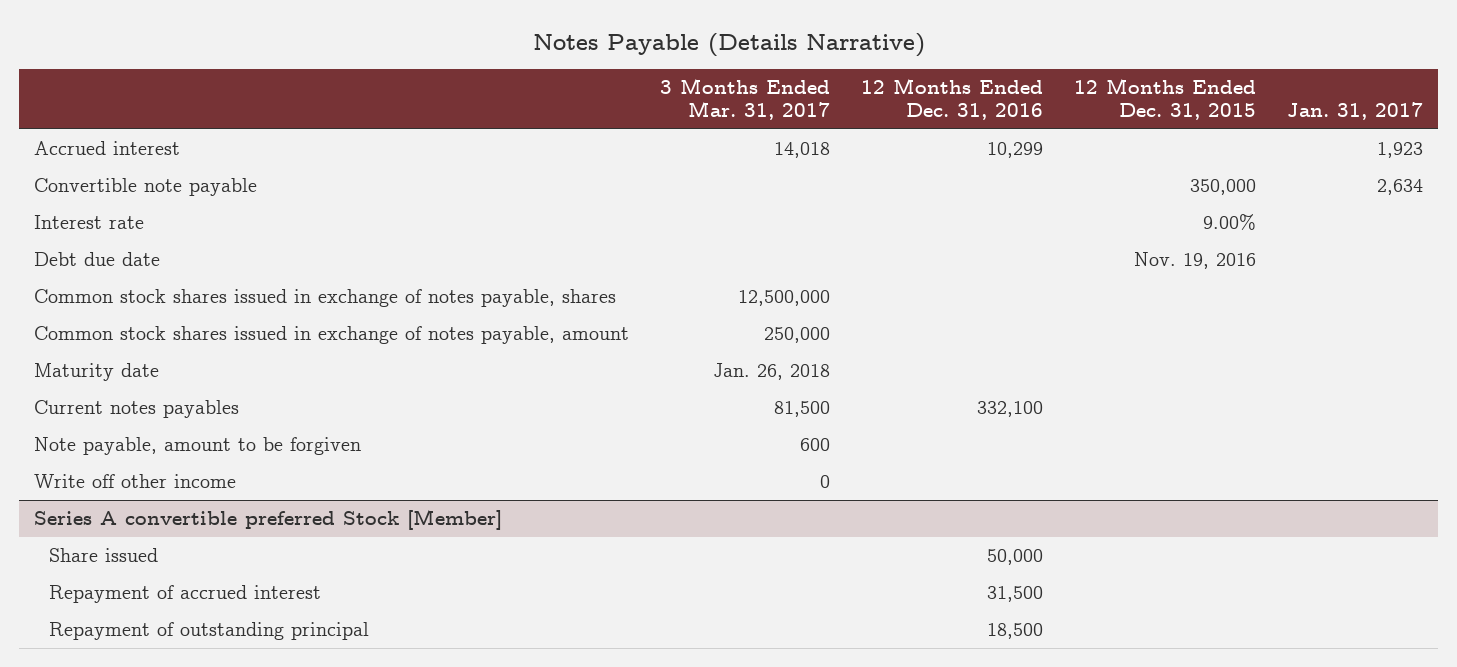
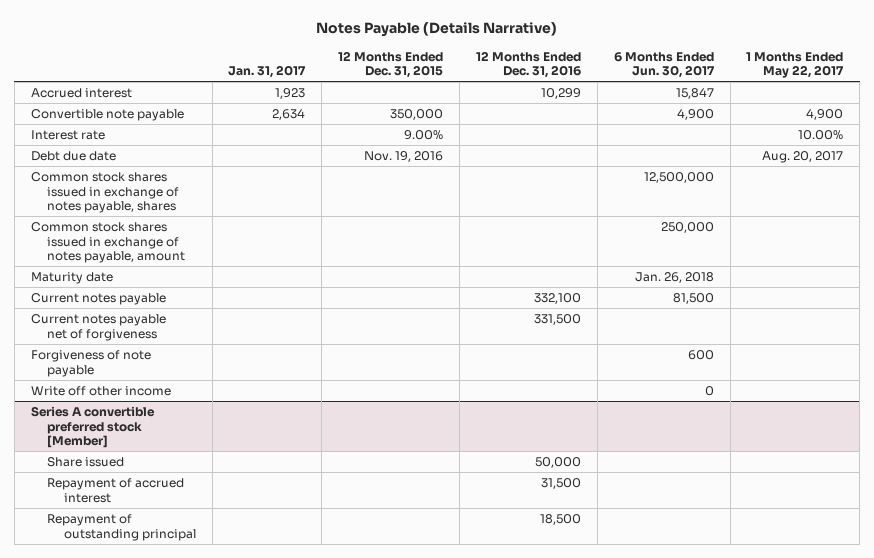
- | 3 Months Ended Mar. 31, 2017 | 12 Months Ended Dec. 31, 2016 | 12 Months Ended Dec. 31, 2015 | Jan. 31, 2017
+ | Jan. 31, 2017 | 12 Months Ended Dec. 31, 2015 | 12 Months Ended Dec. 31, 2016 | 6 Months Ended Jun. 30, 2017 | 1 Months Ended May 22, 2017
- Current notes payables | 81,500 | 332,100 | |
- Note payable, amount to be forgiven | 600 | | |
+ Current notes payable | | | 332,100 | 81,500 |
+ Current notes payable net of forgiveness | | | 331,500 | |
+ Forgiveness of note payable | | | | 600 |
- Series A convertible preferred Stock [Member]
+ Series A convertible preferred stock [Member]

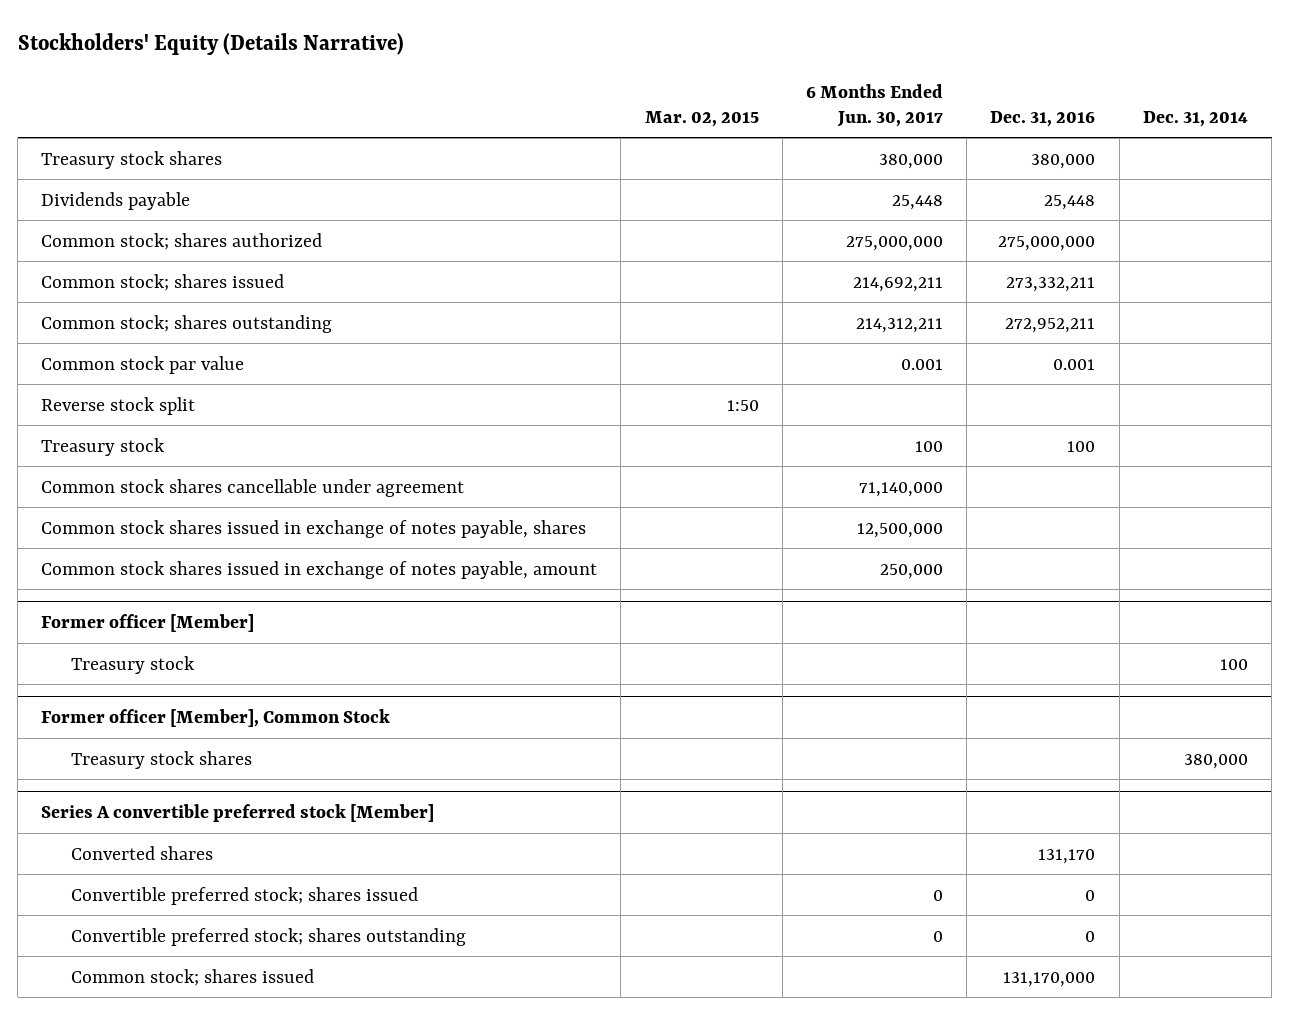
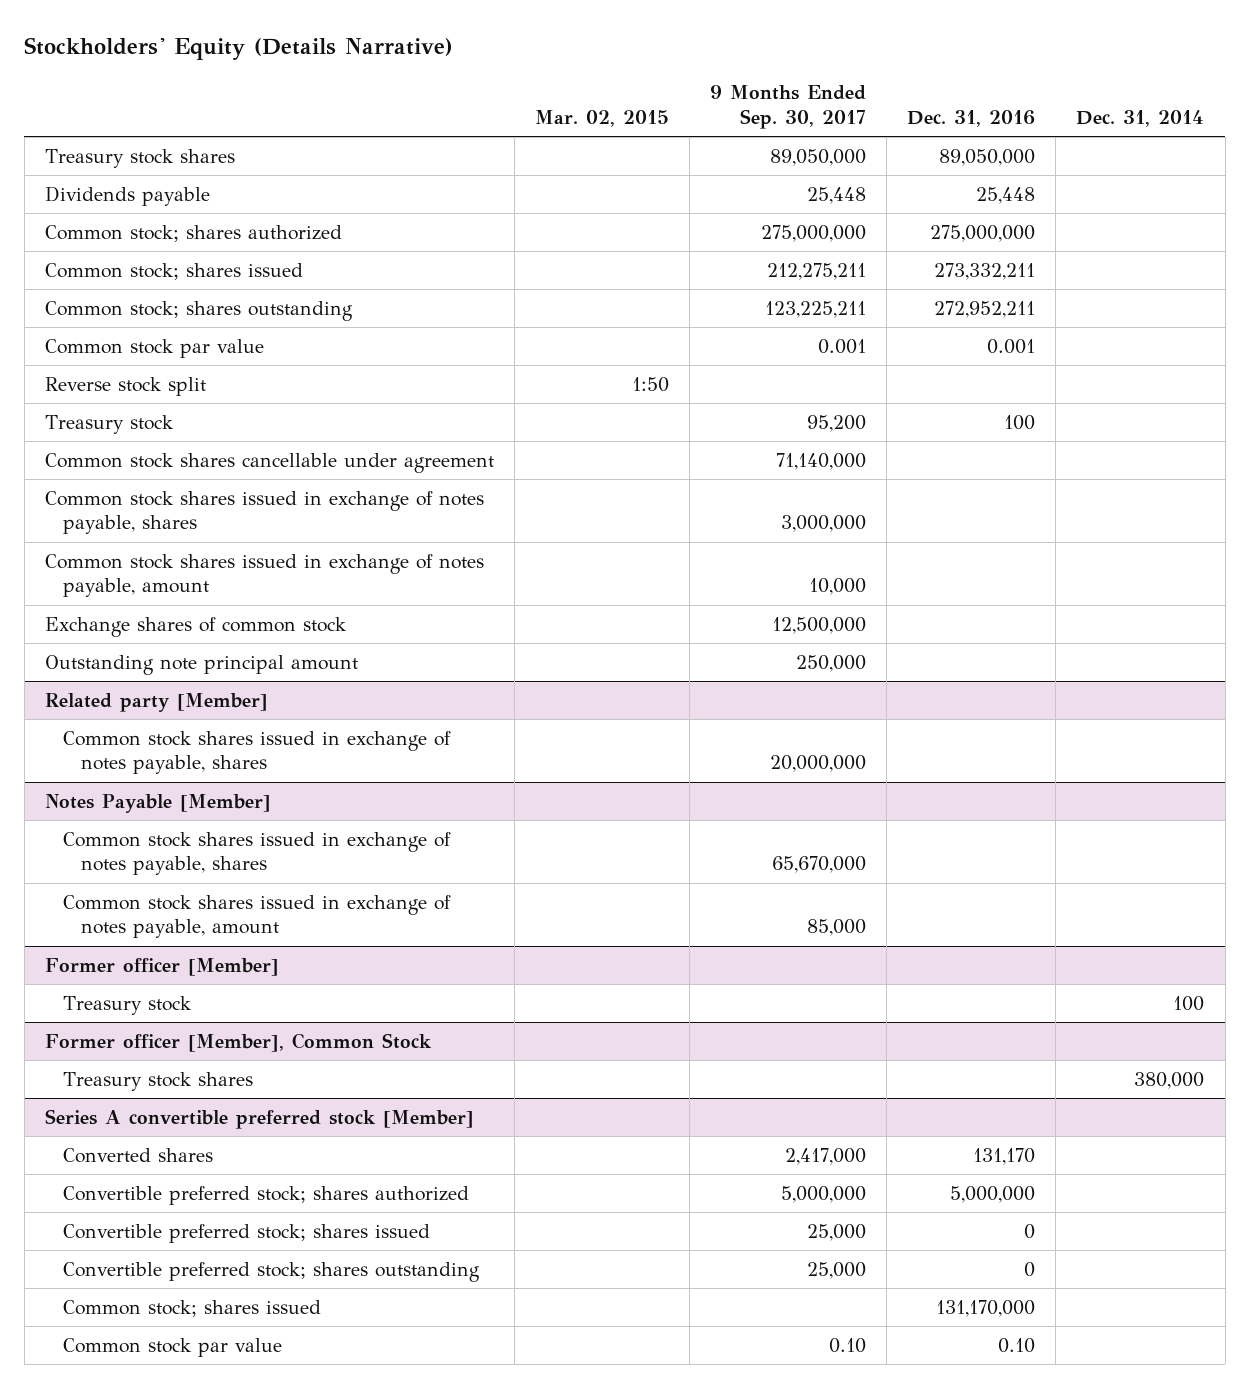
- | Mar. 02, 2015 | 6 Months Ended Jun. 30, 2017 | Dec. 31, 2016 | Dec. 31, 2014
+ | Mar. 02, 2015 | 9 Months Ended Sep. 30, 2017 | Dec. 31, 2016 | Dec. 31, 2014
- Treasury stock shares | | 380,000 | 380,000 |
+ Treasury stock shares | | 89,050,000 | 89,050,000 |
+ Exchange shares of common stock | | 12,500,000 | |
+ Outstanding note principal amount | | 250,000 | |
+ Related party [Member]
+ Common stock shares issued in exchange of notes payable, shares | | 20,000,000 | |
+ Notes Payable [Member]
+ Common stock shares issued in exchange of notes payable, shares | | 65,670,000 | |
+ Common stock shares issued in exchange of notes payable, amount | | 85,000 | |
@ Series A convertible preferred stock [Member]
+ Convertible preferred stock; shares authorized | | 5,000,000 | 5,000,000 |
+ Common stock par value | | 0.10 | 0.10 |

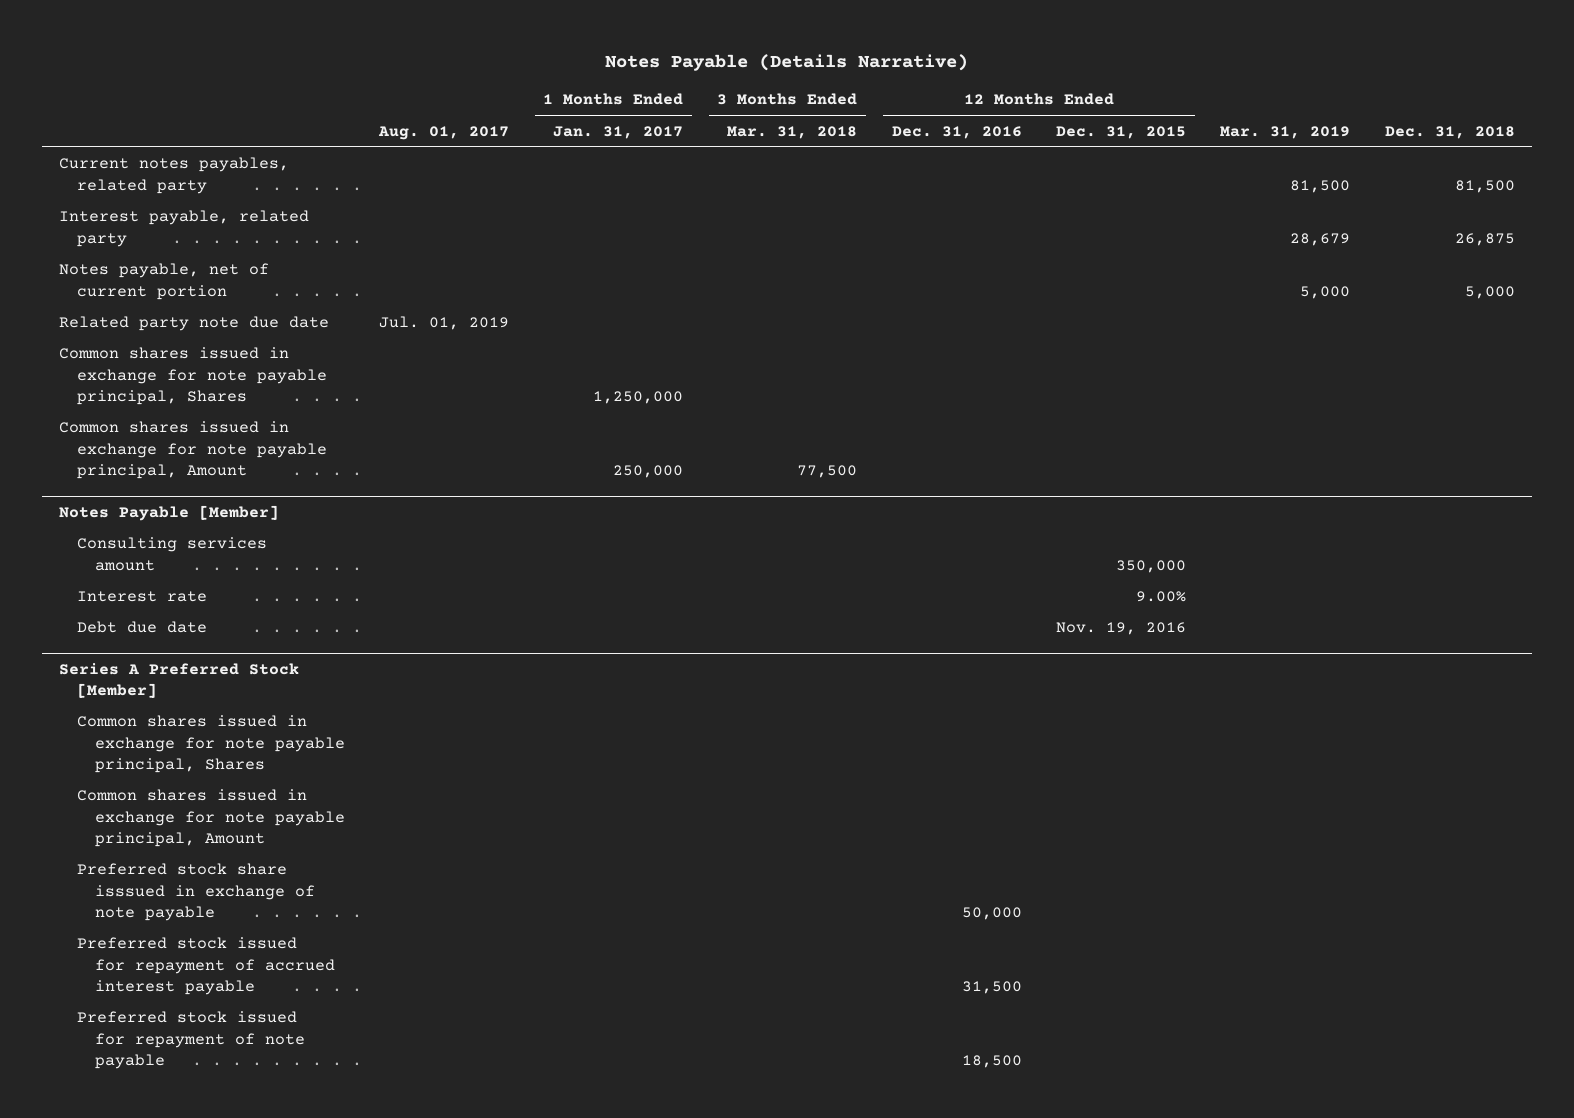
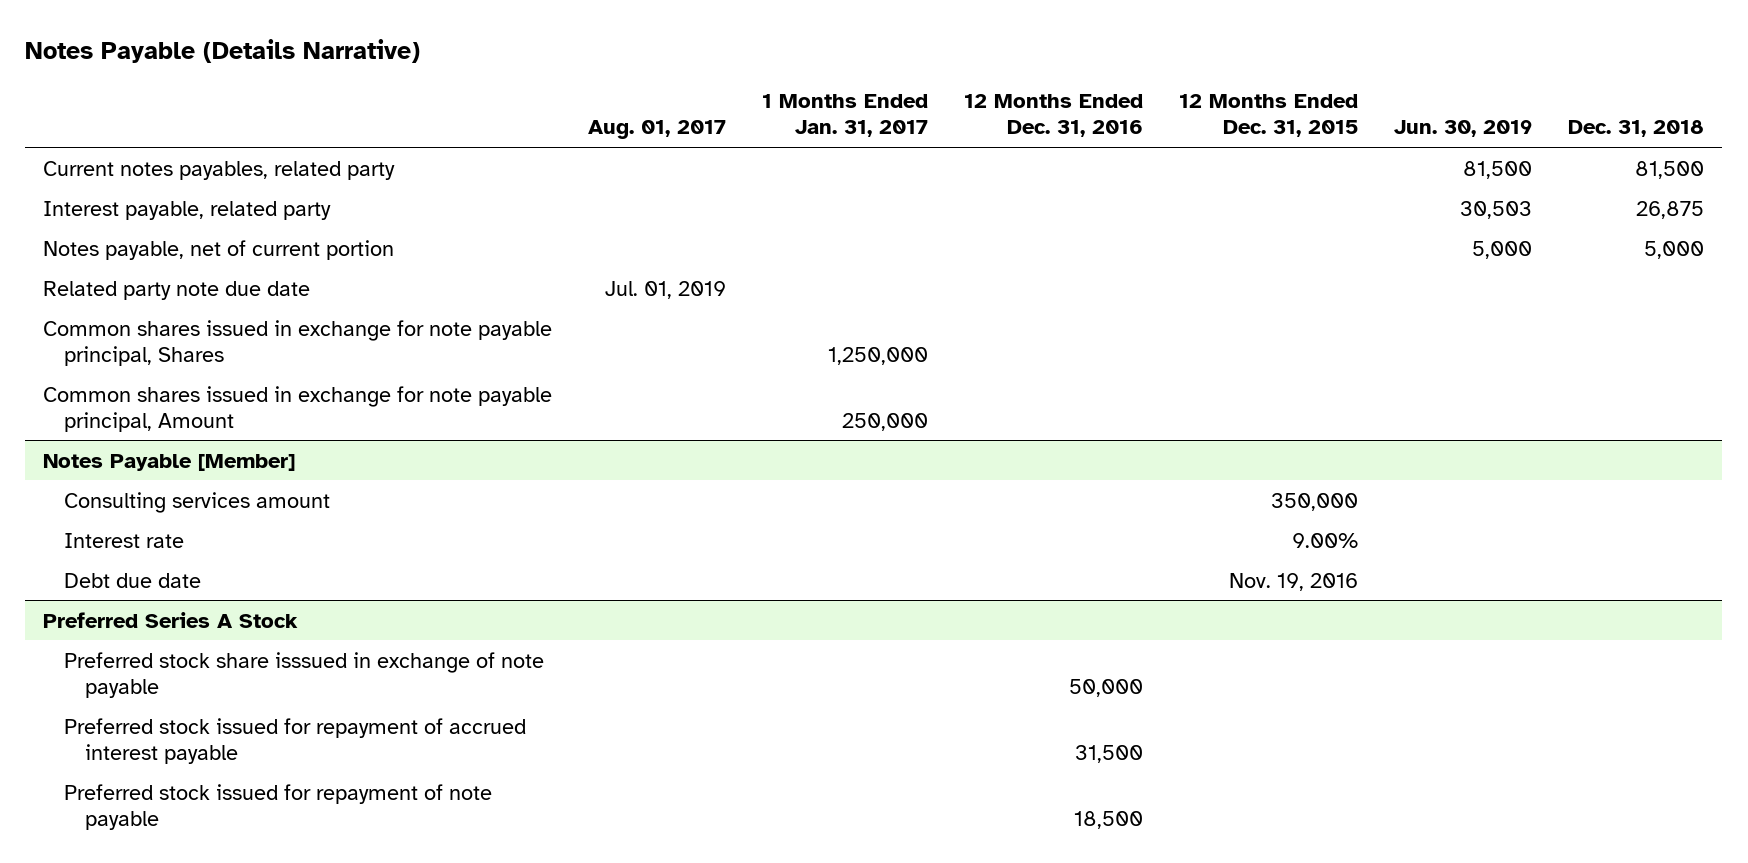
- | Aug. 01, 2017 | 1 Months Ended Jan. 31, 2017 | 3 Months Ended Mar. 31, 2018 | 12 Months Ended Dec. 31, 2016 | 12 Months Ended Dec. 31, 2015 | Mar. 31, 2019 | Dec. 31, 2018
+ | Aug. 01, 2017 | 1 Months Ended Jan. 31, 2017 | 12 Months Ended Dec. 31, 2016 | 12 Months Ended Dec. 31, 2015 | Jun. 30, 2019 | Dec. 31, 2018
- Series A Preferred Stock [Member]
- Common shares issued in exchange for note payable principal, Shares
- Common shares issued in exchange for note payable principal, Amount
+ Preferred Series A Stock

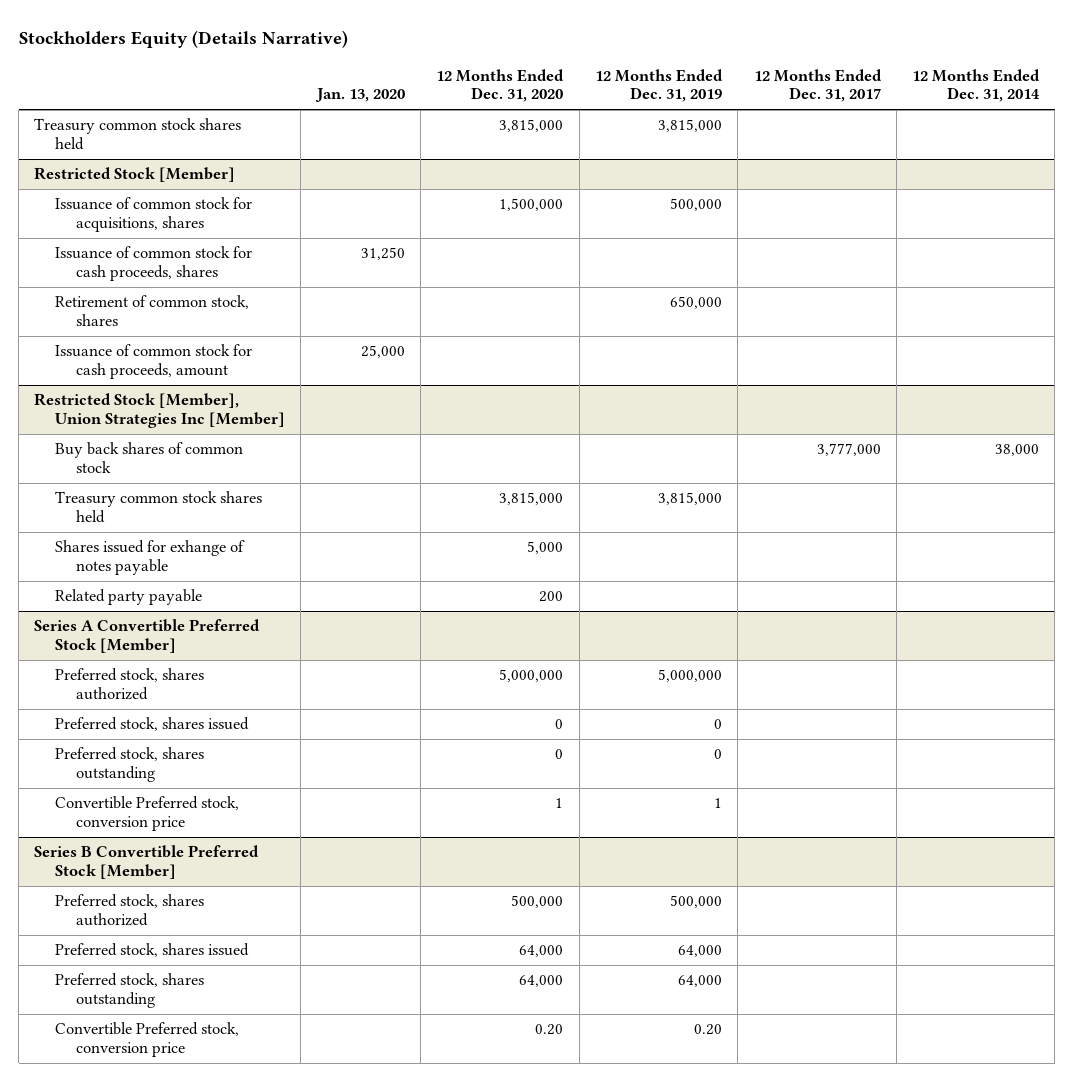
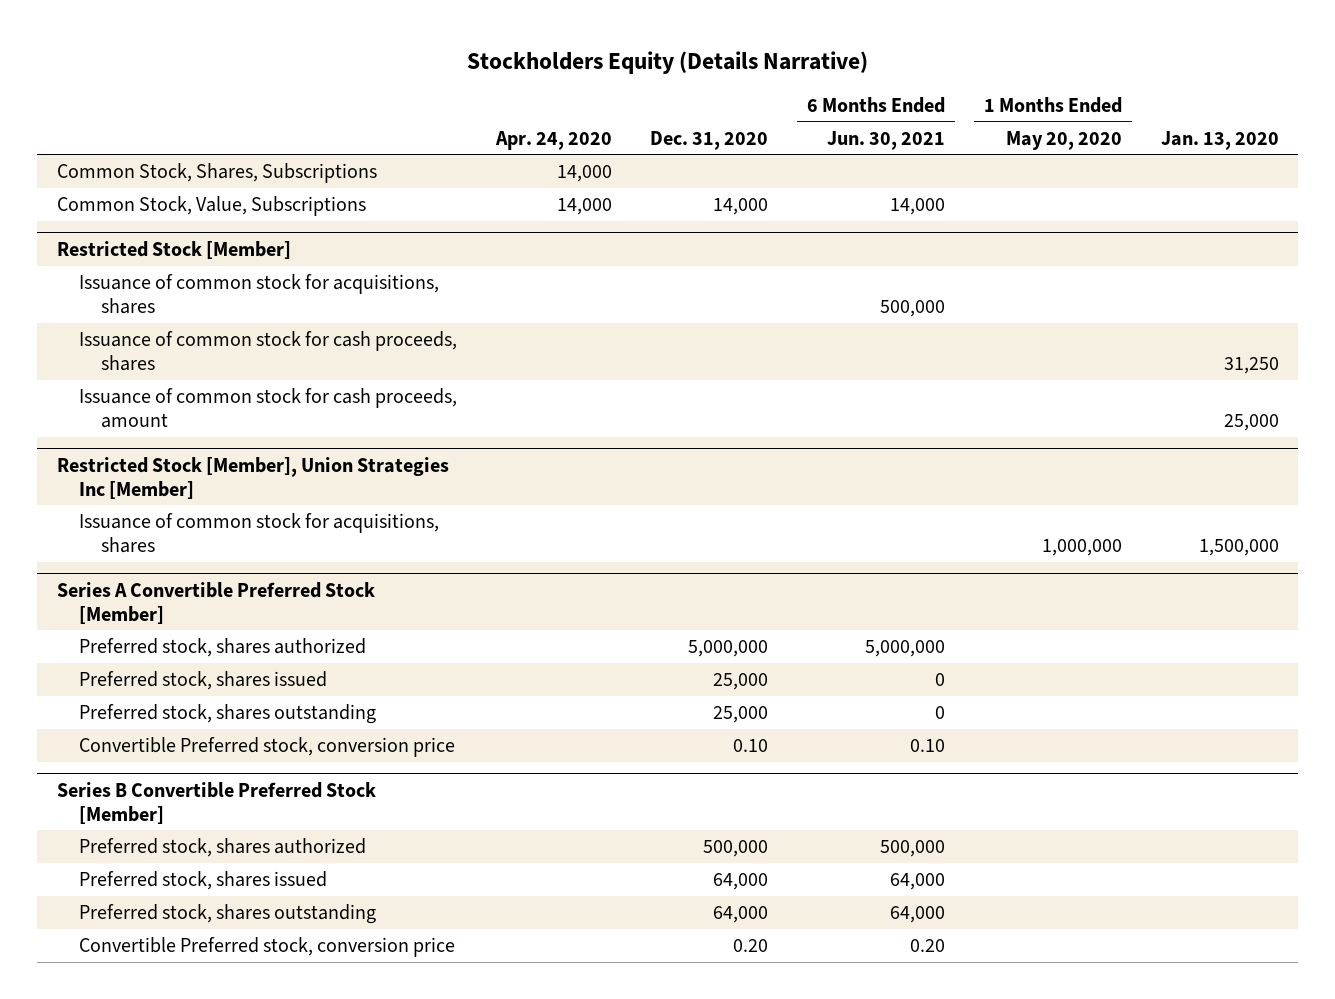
- | Jan. 13, 2020 | 12 Months Ended Dec. 31, 2020 | 12 Months Ended Dec. 31, 2019 | 12 Months Ended Dec. 31, 2017 | 12 Months Ended Dec. 31, 2014
+ | Apr. 24, 2020 | Dec. 31, 2020 | 6 Months Ended Jun. 30, 2021 | 1 Months Ended May 20, 2020 | Jan. 13, 2020
- Treasury common stock shares held | | 3,815,000 | 3,815,000 | |
+ Common Stock, Shares, Subscriptions | 14,000 | | | |
+ Common Stock, Value, Subscriptions | 14,000 | 14,000 | 14,000 | |
@ Restricted Stock [Member]
- Retirement of common stock, shares | | | 650,000 | |
@ Restricted Stock [Member], Union Strategies Inc [Member]
- Buy back shares of common stock | | | | 3,777,000 | 38,000
- Treasury common stock shares held | | 3,815,000 | 3,815,000 | |
- Shares issued for exhange of notes payable | | 5,000 | | |
- Related party payable | | 200 | | |
+ Issuance of common stock for acquisitions, shares | | | | 1,000,000 | 1,500,000

